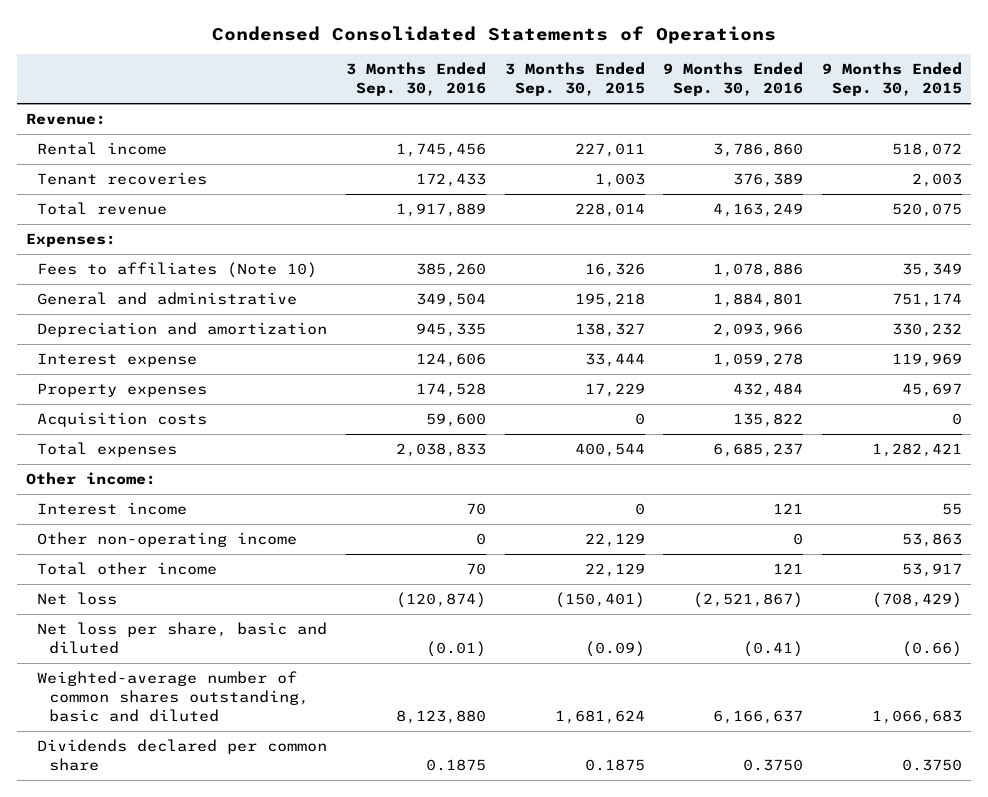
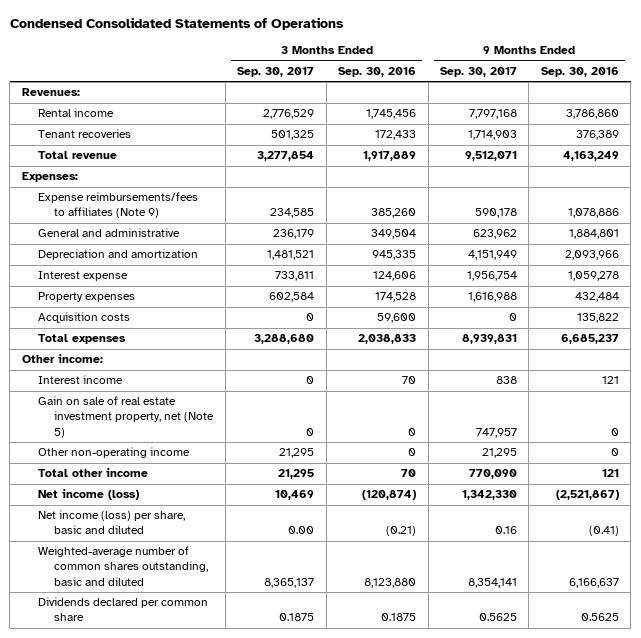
- | 3 Months Ended Sep. 30, 2016 | 3 Months Ended Sep. 30, 2015 | 9 Months Ended Sep. 30, 2016 | 9 Months Ended Sep. 30, 2015
+ | 3 Months Ended Sep. 30, 2017 | 3 Months Ended Sep. 30, 2016 | 9 Months Ended Sep. 30, 2017 | 9 Months Ended Sep. 30, 2016
- Revenue:
+ Revenues:
- Fees to affiliates (Note 10) | 385,260 | 16,326 | 1,078,886 | 35,349
+ Expense reimbursements/fees to affiliates (Note 9) | 234,585 | 385,260 | 590,178 | 1,078,886
+ Gain on sale of real estate investment property, net (Note 5) | 0 | 0 | 747,957 | 0
- Net loss | (120,874) | (150,401) | (2,521,867) | (708,429)
- Net loss per share, basic and diluted | (0.01) | (0.09) | (0.41) | (0.66)
+ Net income (loss) | 10,469 | (120,874) | 1,342,330 | (2,521,867)
+ Net income (loss) per share, basic and diluted | 0.00 | (0.21) | 0.16 | (0.41)
- Dividends declared per common share | 0.1875 | 0.1875 | 0.3750 | 0.3750
+ Dividends declared per common share | 0.1875 | 0.1875 | 0.5625 | 0.5625

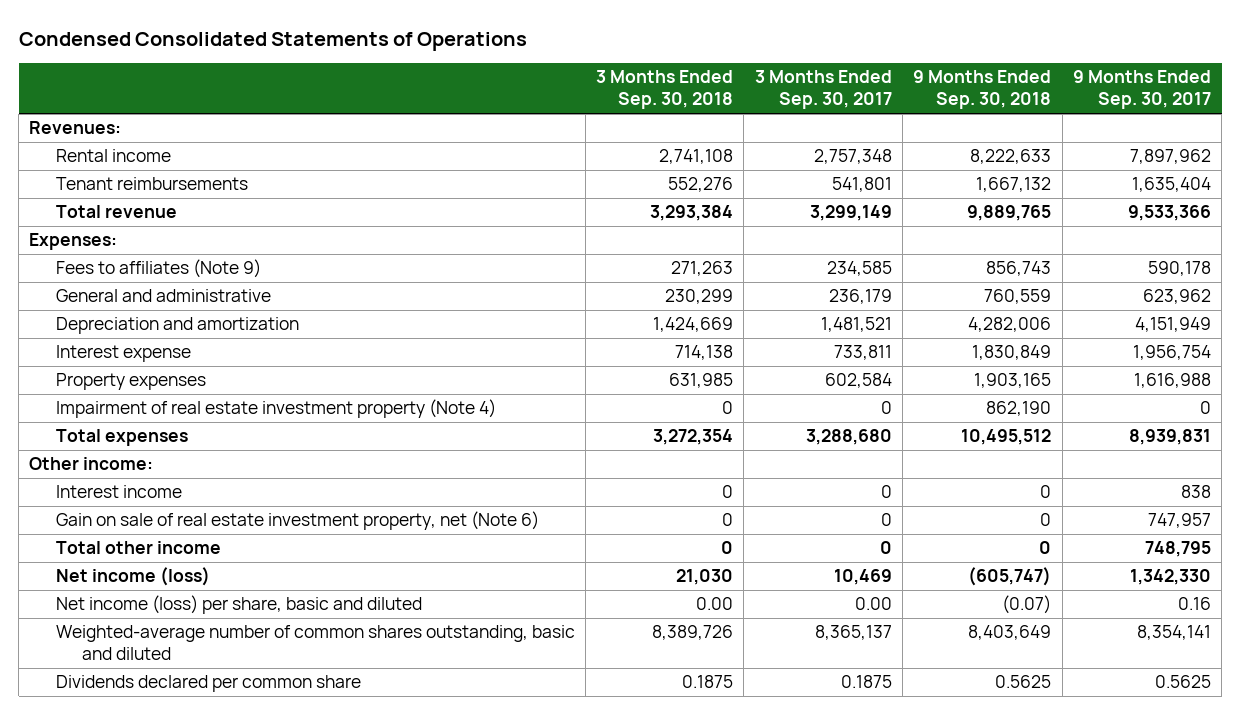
- | 3 Months Ended Sep. 30, 2017 | 3 Months Ended Sep. 30, 2016 | 9 Months Ended Sep. 30, 2017 | 9 Months Ended Sep. 30, 2016
+ | 3 Months Ended Sep. 30, 2018 | 3 Months Ended Sep. 30, 2017 | 9 Months Ended Sep. 30, 2018 | 9 Months Ended Sep. 30, 2017
- Rental income | 2,776,529 | 1,745,456 | 7,797,168 | 3,786,860
- Tenant recoveries | 501,325 | 172,433 | 1,714,903 | 376,389
- Total revenue | 3,277,854 | 1,917,889 | 9,512,071 | 4,163,249
+ Rental income | 2,741,108 | 2,757,348 | 8,222,633 | 7,897,962
+ Tenant reimbursements | 552,276 | 541,801 | 1,667,132 | 1,635,404
+ Total revenue | 3,293,384 | 3,299,149 | 9,889,765 | 9,533,366
- Expense reimbursements/fees to affiliates (Note 9) | 234,585 | 385,260 | 590,178 | 1,078,886
+ Fees to affiliates (Note 9) | 271,263 | 234,585 | 856,743 | 590,178
- Acquisition costs | 0 | 59,600 | 0 | 135,822
+ Impairment of real estate investment property (Note 4) | 0 | 0 | 862,190 | 0
- Gain on sale of real estate investment property, net (Note 5) | 0 | 0 | 747,957 | 0
- Other non-operating income | 21,295 | 0 | 21,295 | 0
- Total other income | 21,295 | 70 | 770,090 | 121
+ Gain on sale of real estate investment property, net (Note 6) | 0 | 0 | 0 | 747,957
+ Total other income | 0 | 0 | 0 | 748,795

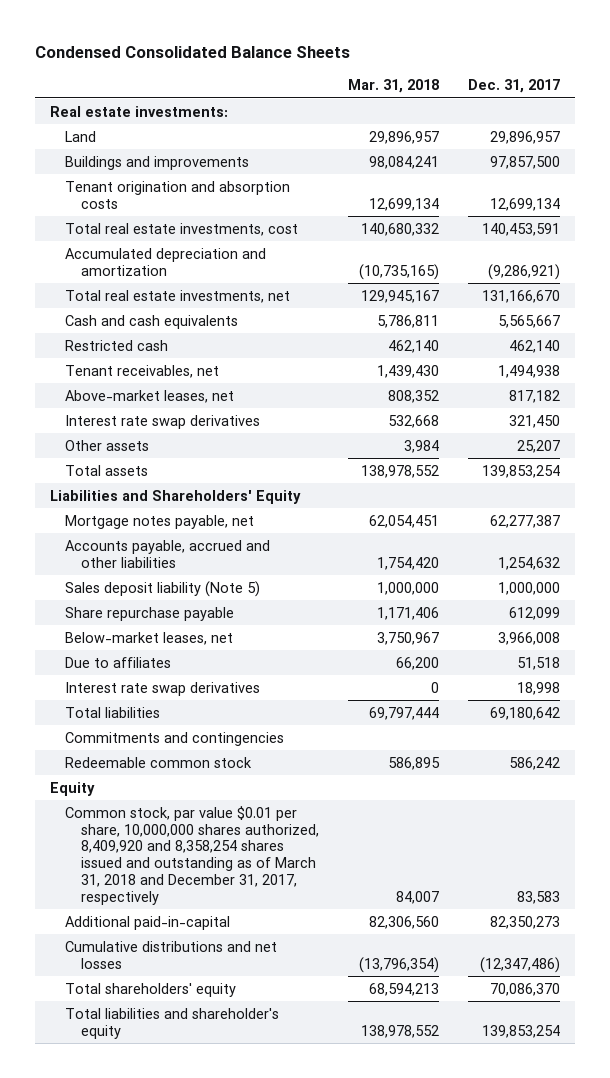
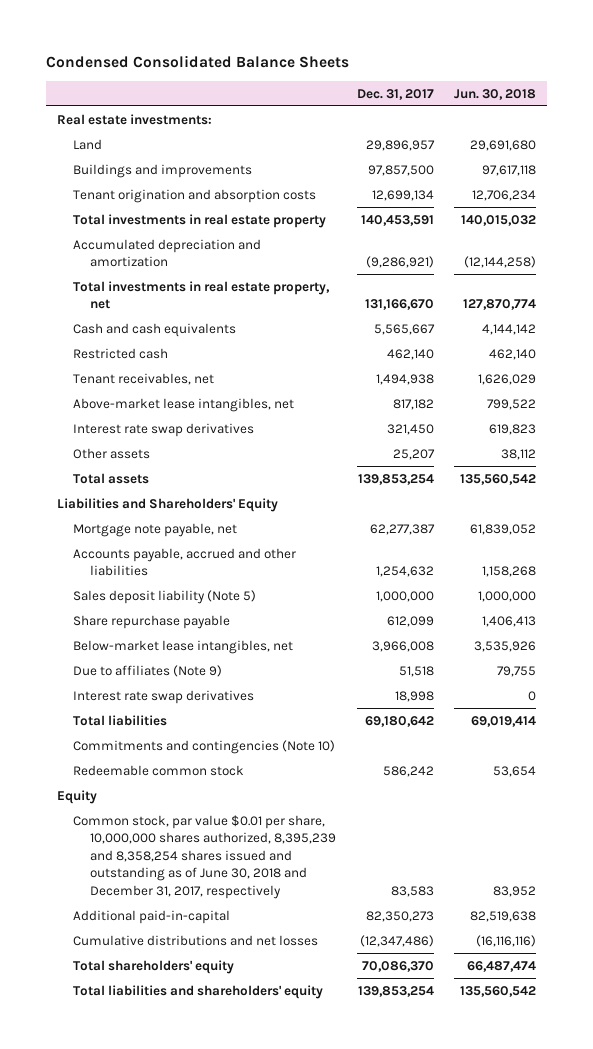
- | Mar. 31, 2018 | Dec. 31, 2017
+ | Dec. 31, 2017 | Jun. 30, 2018
- Total real estate investments, cost | 140,680,332 | 140,453,591
+ Total investments in real estate property | 140,453,591 | 140,015,032
- Total real estate investments, net | 129,945,167 | 131,166,670
+ Total investments in real estate property, net | 131,166,670 | 127,870,774
- Above-market leases, net | 808,352 | 817,182
+ Above-market lease intangibles, net | 817,182 | 799,522
- Mortgage notes payable, net | 62,054,451 | 62,277,387
+ Mortgage note payable, net | 62,277,387 | 61,839,052
- Below-market leases, net | 3,750,967 | 3,966,008
- Due to affiliates | 66,200 | 51,518
+ Below-market lease intangibles, net | 3,966,008 | 3,535,926
+ Due to affiliates (Note 9) | 51,518 | 79,755
- Commitments and contingencies
+ Commitments and contingencies (Note 10)
- Common stock, par value $0.01 per share, 10,000,000 shares authorized, 8,409,920 and 8,358,254 shares issued and outstanding as of March 31, 2018 and December 31, 2017, respectively | 84,007 | 83,583
+ Common stock, par value $0.01 per share, 10,000,000 shares authorized, 8,395,239 and 8,358,254 shares issued and outstanding as of June 30, 2018 and December 31, 2017, respectively | 83,583 | 83,952
- Total liabilities and shareholder's equity | 138,978,552 | 139,853,254
+ Total liabilities and shareholders' equity | 139,853,254 | 135,560,542

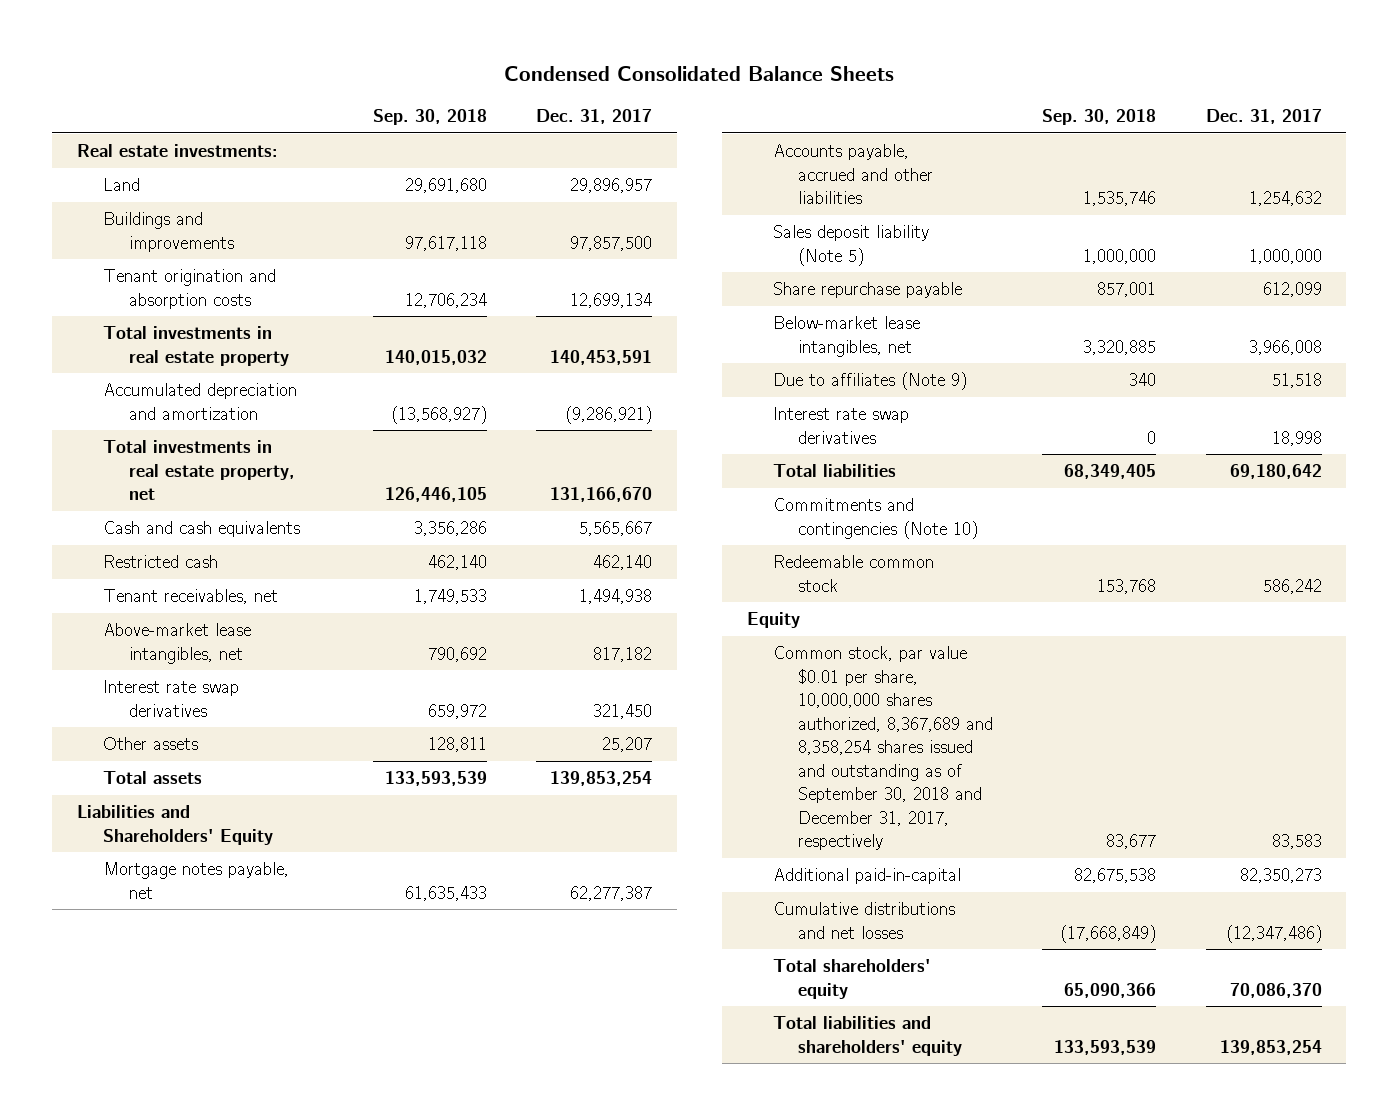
- | Dec. 31, 2017 | Jun. 30, 2018
+ | Sep. 30, 2018 | Dec. 31, 2017
- Mortgage note payable, net | 62,277,387 | 61,839,052
+ Mortgage notes payable, net | 61,635,433 | 62,277,387
- Common stock, par value $0.01 per share, 10,000,000 shares authorized, 8,395,239 and 8,358,254 shares issued and outstanding as of June 30, 2018 and December 31, 2017, respectively | 83,583 | 83,952
+ Common stock, par value $0.01 per share, 10,000,000 shares authorized, 8,367,689 and 8,358,254 shares issued and outstanding as of September 30, 2018 and December 31, 2017, respectively | 83,677 | 83,583

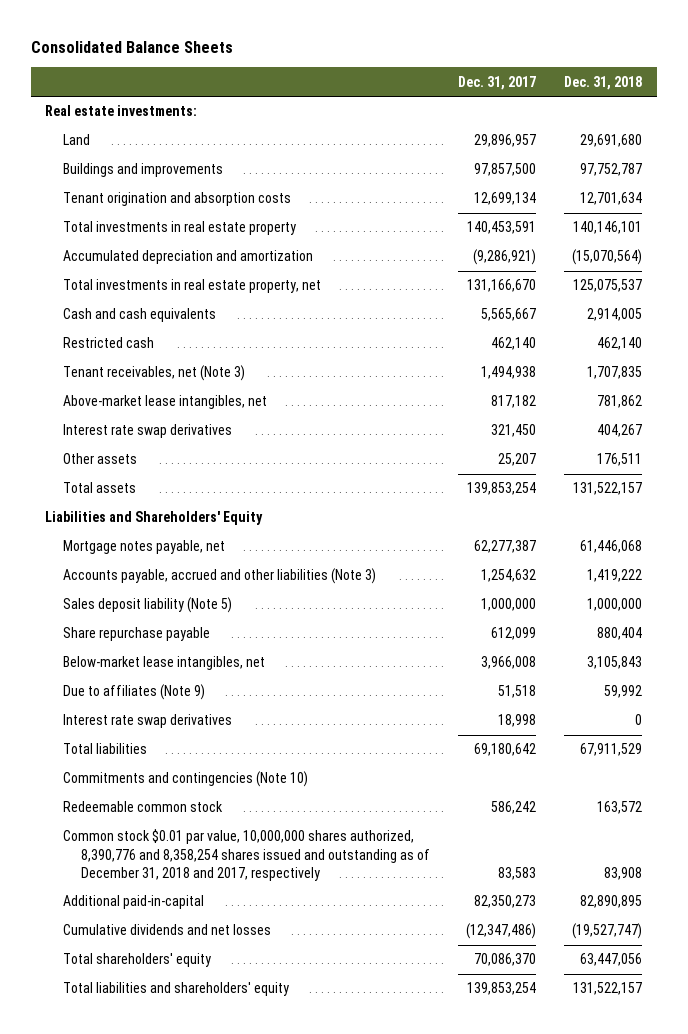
- Condensed Consolidated Balance Sheets
+ Consolidated Balance Sheets
- | Sep. 30, 2018 | Dec. 31, 2017
+ | Dec. 31, 2017 | Dec. 31, 2018
- Tenant receivables, net | 1,749,533 | 1,494,938
+ Tenant receivables, net (Note 3) | 1,494,938 | 1,707,835
- Accounts payable, accrued and other liabilities | 1,535,746 | 1,254,632
+ Accounts payable, accrued and other liabilities (Note 3) | 1,254,632 | 1,419,222
- Equity
- Common stock, par value $0.01 per share, 10,000,000 shares authorized, 8,367,689 and 8,358,254 shares issued and outstanding as of September 30, 2018 and December 31, 2017, respectively | 83,677 | 83,583
+ Common stock $0.01 par value, 10,000,000 shares authorized, 8,390,776 and 8,358,254 shares issued and outstanding as of December 31, 2018 and 2017, respectively | 83,583 | 83,908
- Cumulative distributions and net losses | (17,668,849) | (12,347,486)
+ Cumulative dividends and net losses | (12,347,486) | (19,527,747)

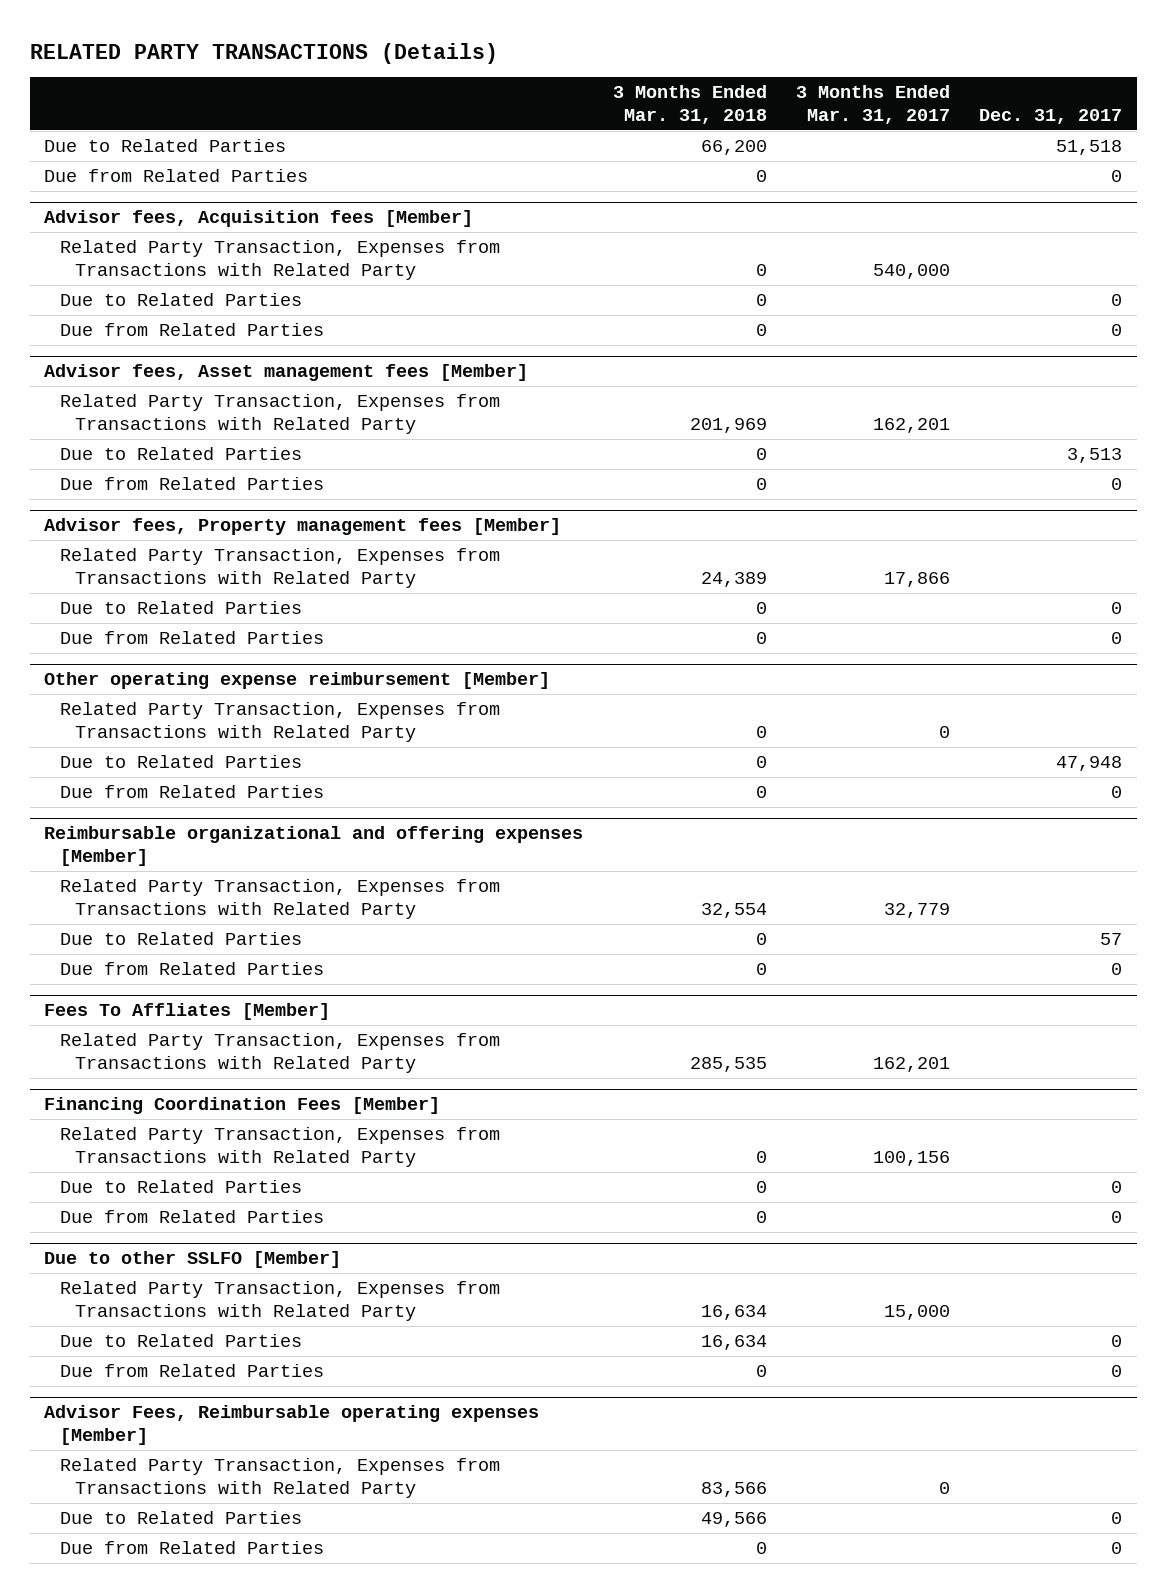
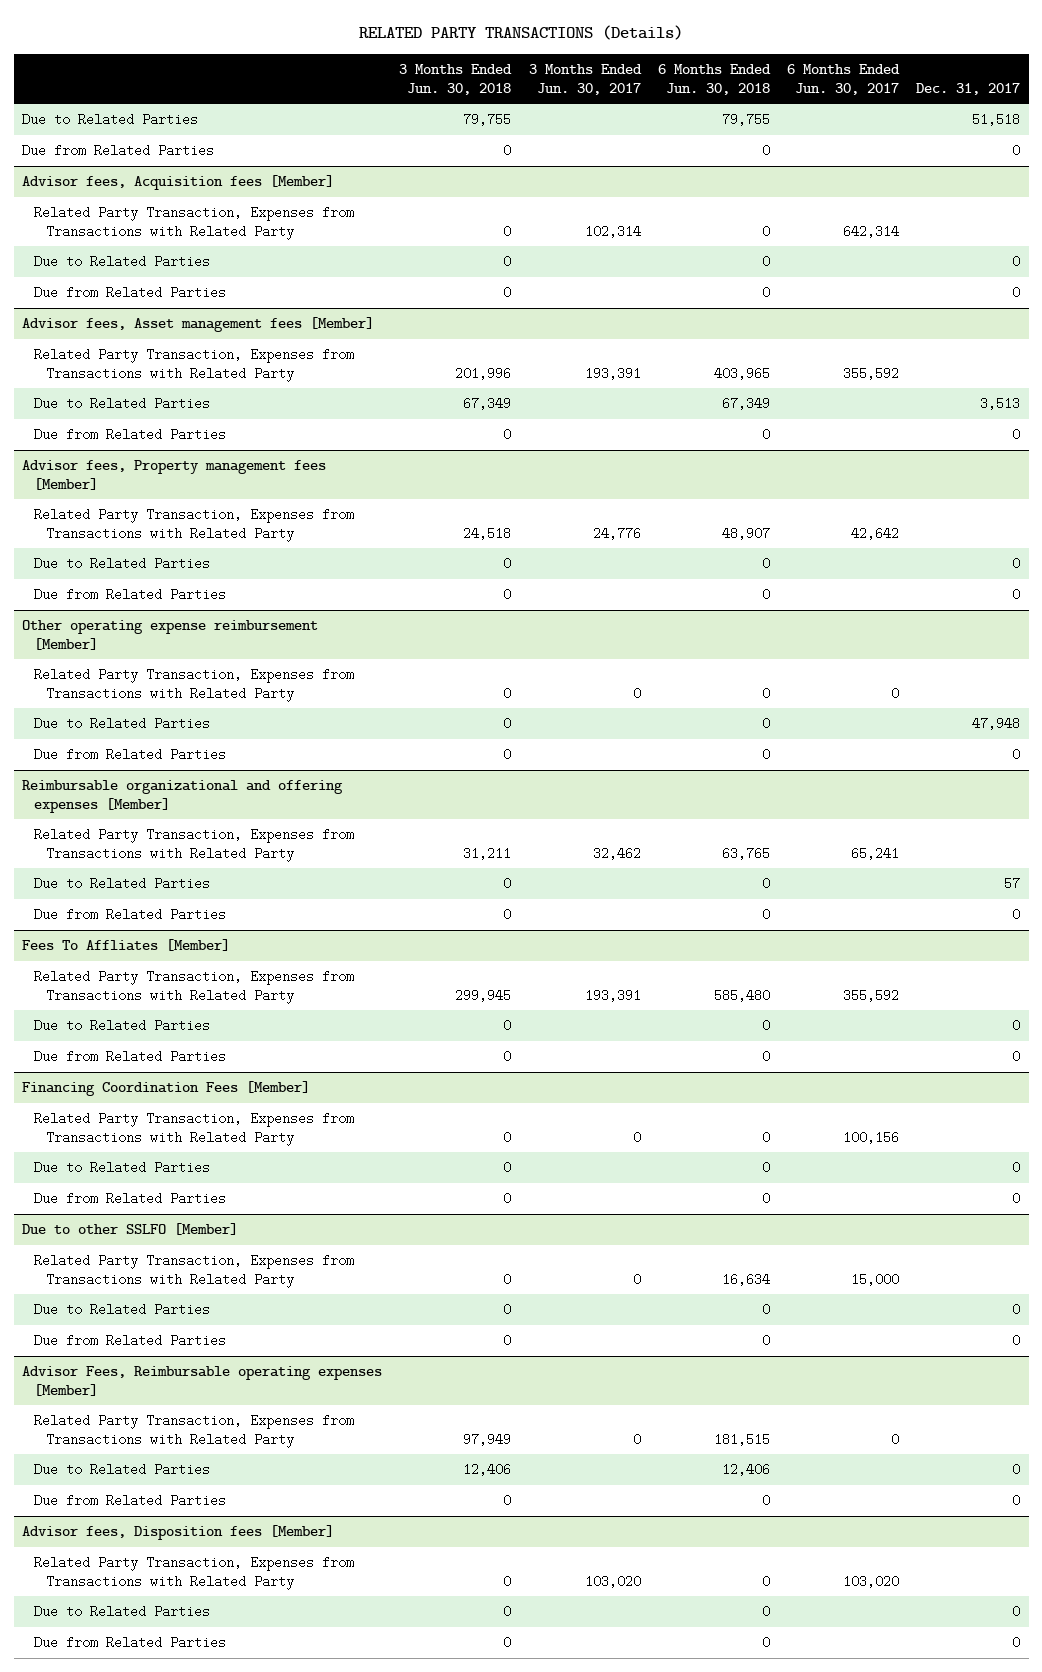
- | 3 Months Ended Mar. 31, 2018 | 3 Months Ended Mar. 31, 2017 | Dec. 31, 2017
+ | 3 Months Ended Jun. 30, 2018 | 3 Months Ended Jun. 30, 2017 | 6 Months Ended Jun. 30, 2018 | 6 Months Ended Jun. 30, 2017 | Dec. 31, 2017
@ Fees To Affliates [Member]
+ Due to Related Parties | 0 | | 0 | | 0
+ Due from Related Parties | 0 | | 0 | | 0
+ Advisor fees, Disposition fees [Member]
+ Related Party Transaction, Expenses from Transactions with Related Party | 0 | 103,020 | 0 | 103,020 |
+ Due to Related Parties | 0 | | 0 | | 0
+ Due from Related Parties | 0 | | 0 | | 0

